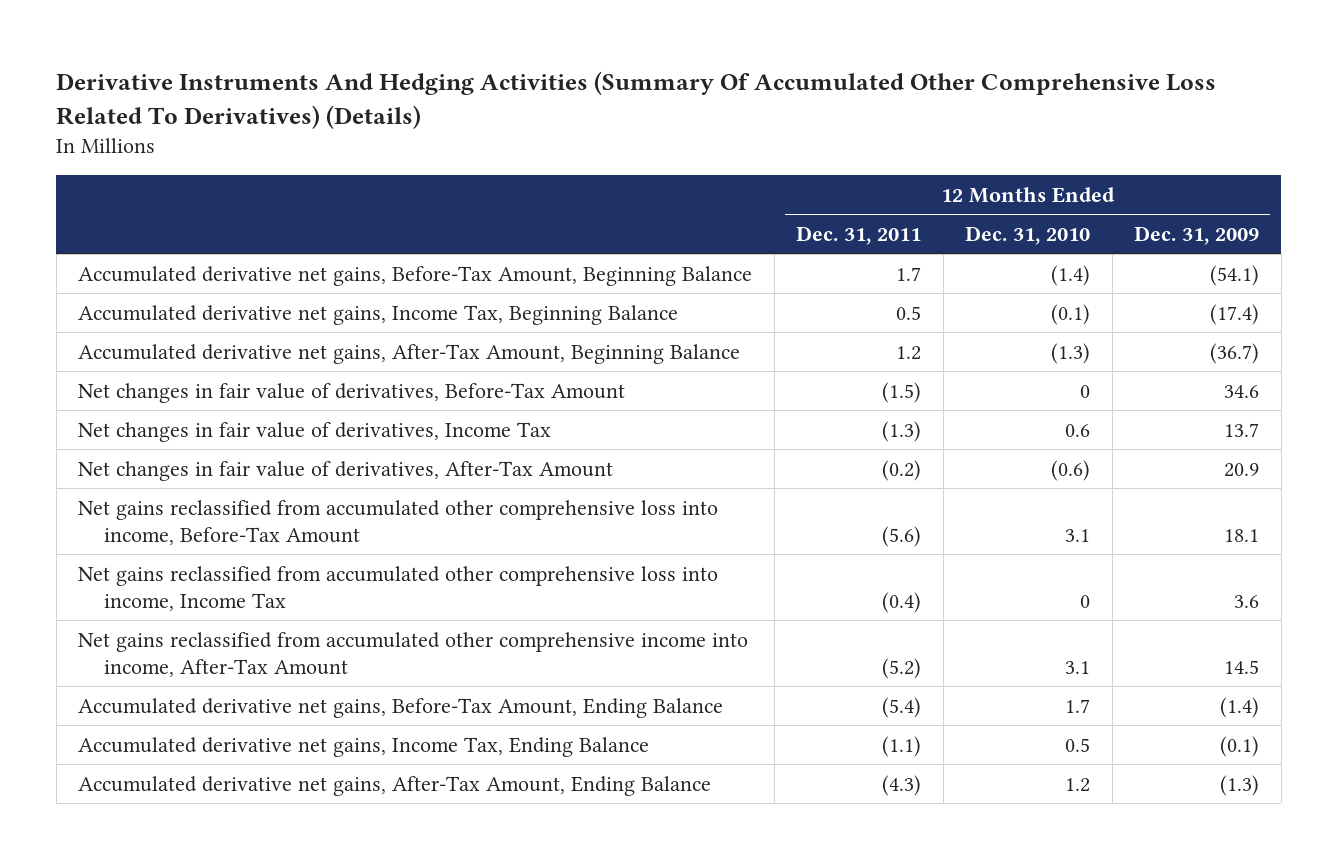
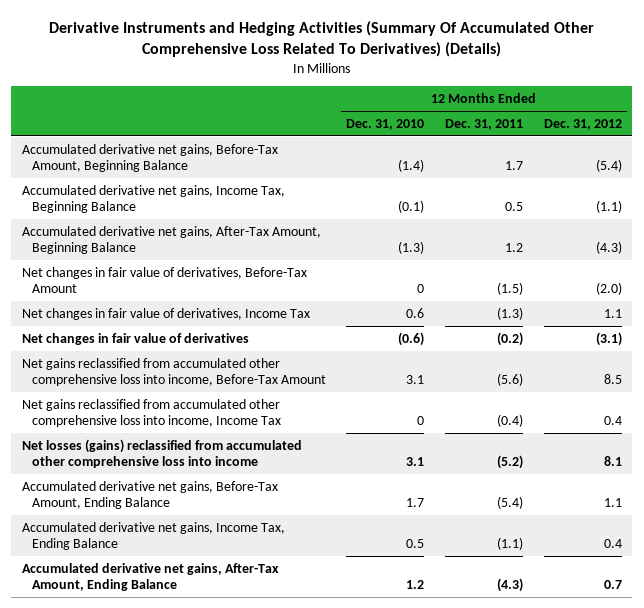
- Derivative Instruments And Hedging Activities (Summary Of Accumulated Other Comprehensive Loss Related To Derivatives) (Details)
+ Derivative Instruments and Hedging Activities (Summary Of Accumulated Other Comprehensive Loss Related To Derivatives) (Details)
- | 12 Months Ended Dec. 31, 2011 | 12 Months Ended Dec. 31, 2010 | 12 Months Ended Dec. 31, 2009
+ | 12 Months Ended Dec. 31, 2010 | 12 Months Ended Dec. 31, 2011 | 12 Months Ended Dec. 31, 2012
- Net changes in fair value of derivatives, After-Tax Amount | (0.2) | (0.6) | 20.9
+ Net changes in fair value of derivatives | (0.6) | (0.2) | (3.1)
- Net gains reclassified from accumulated other comprehensive income into income, After-Tax Amount | (5.2) | 3.1 | 14.5
+ Net losses (gains) reclassified from accumulated other comprehensive loss into income | 3.1 | (5.2) | 8.1

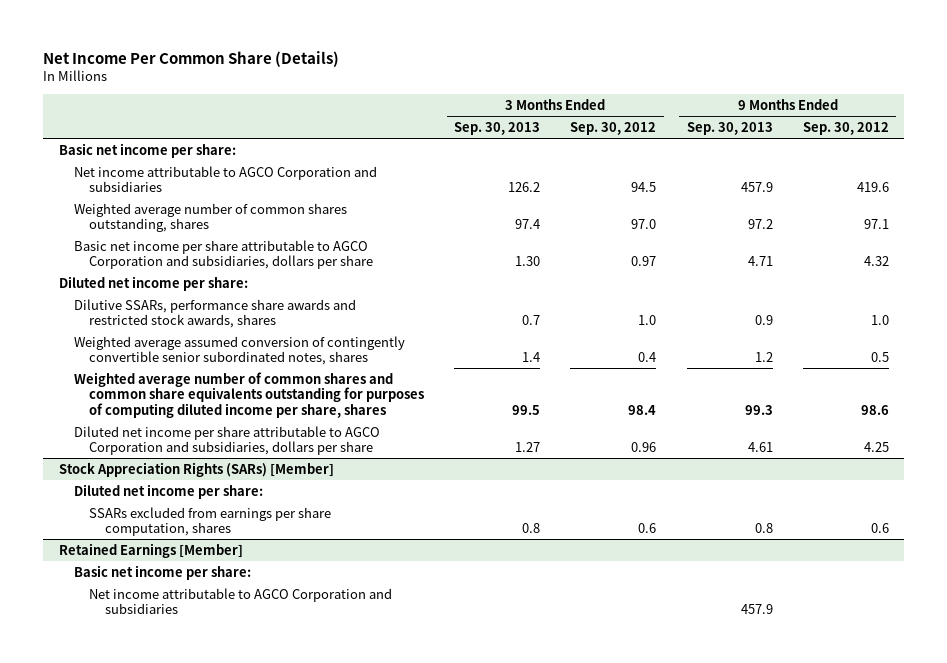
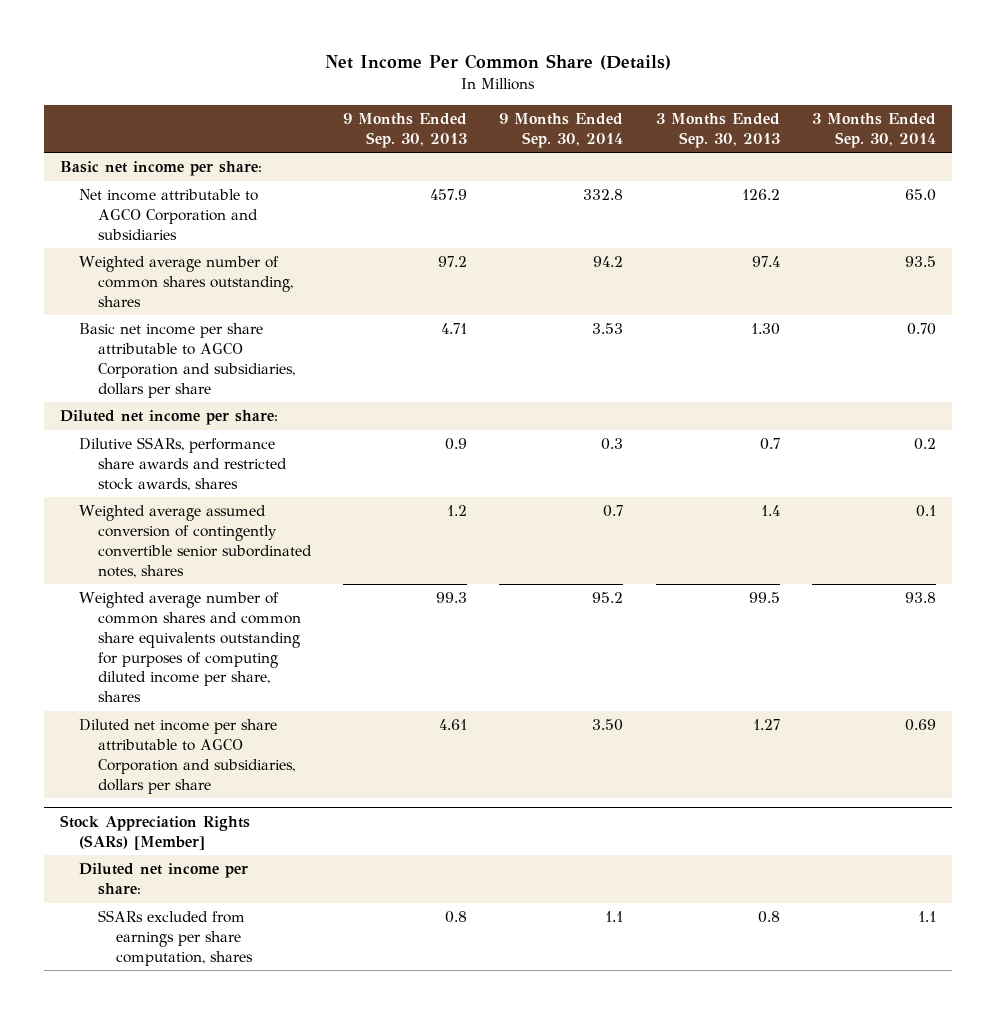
- | 3 Months Ended Sep. 30, 2013 | 3 Months Ended Sep. 30, 2012 | 9 Months Ended Sep. 30, 2013 | 9 Months Ended Sep. 30, 2012
+ | 9 Months Ended Sep. 30, 2013 | 9 Months Ended Sep. 30, 2014 | 3 Months Ended Sep. 30, 2013 | 3 Months Ended Sep. 30, 2014
- Retained Earnings [Member]
- Basic net income per share:
- Net income attributable to AGCO Corporation and subsidiaries | | | 457.9 |

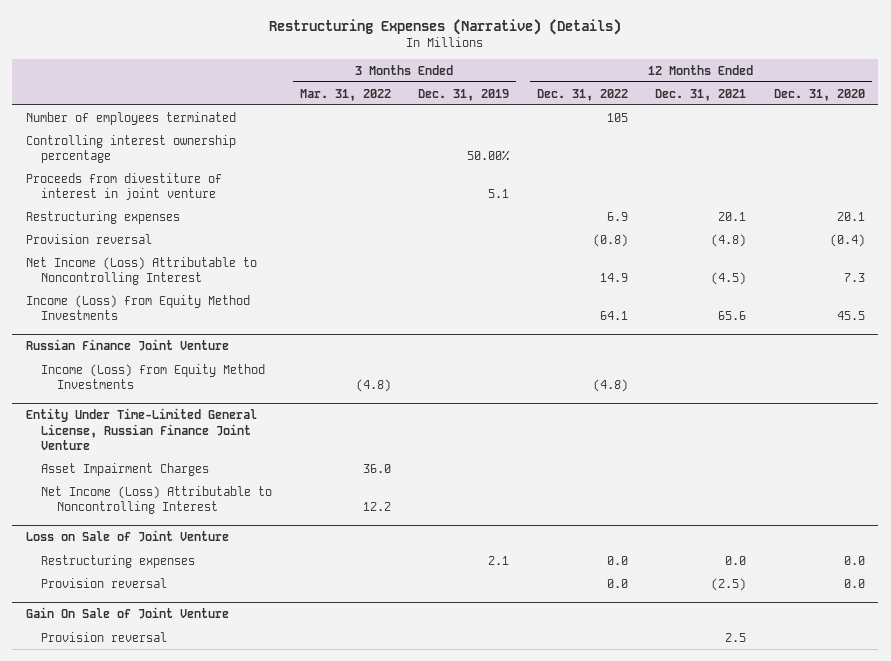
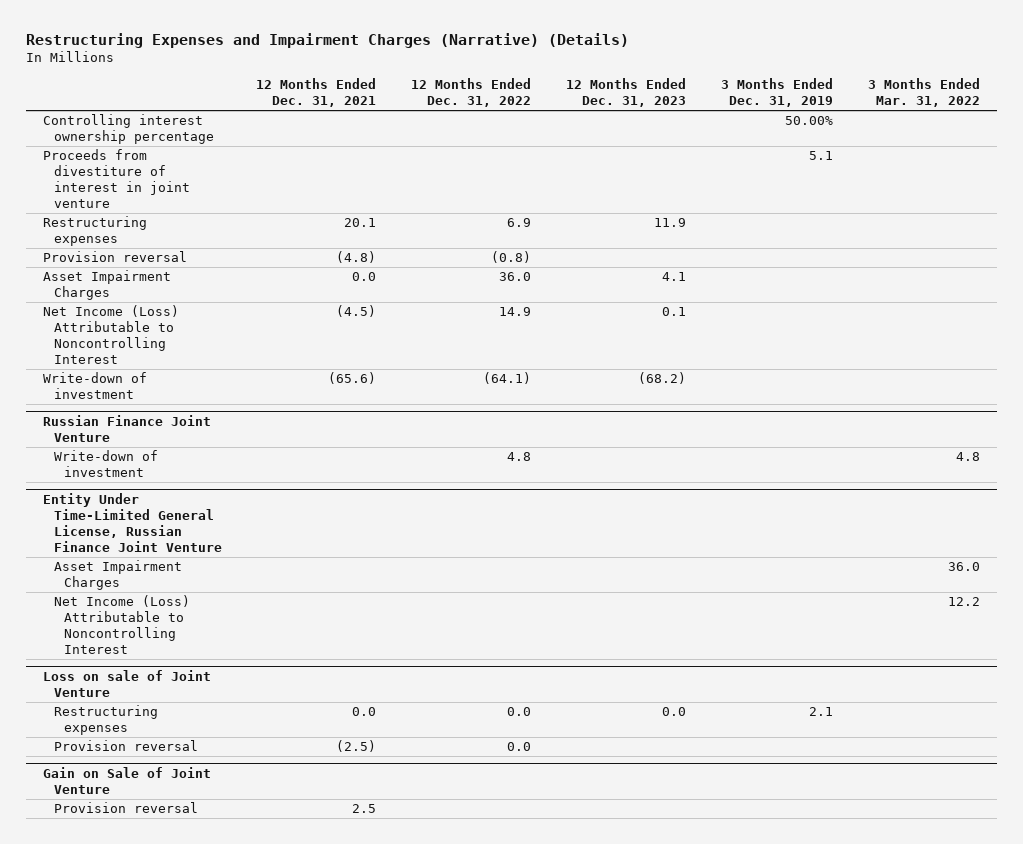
- Restructuring Expenses (Narrative) (Details)
+ Restructuring Expenses and Impairment Charges (Narrative) (Details)
- | 3 Months Ended Mar. 31, 2022 | 3 Months Ended Dec. 31, 2019 | 12 Months Ended Dec. 31, 2022 | 12 Months Ended Dec. 31, 2021 | 12 Months Ended Dec. 31, 2020
+ | 12 Months Ended Dec. 31, 2021 | 12 Months Ended Dec. 31, 2022 | 12 Months Ended Dec. 31, 2023 | 3 Months Ended Dec. 31, 2019 | 3 Months Ended Mar. 31, 2022
- Number of employees terminated | | | 105 | |
+ Asset Impairment Charges | 0.0 | 36.0 | 4.1 | |
- Income (Loss) from Equity Method Investments | | | 64.1 | 65.6 | 45.5
+ Write-down of investment | (65.6) | (64.1) | (68.2) | |
@ Russian Finance Joint Venture
- Income (Loss) from Equity Method Investments | (4.8) | | (4.8) | |
+ Write-down of investment | | 4.8 | | | 4.8
- Loss on Sale of Joint Venture
+ Loss on sale of Joint Venture
- Gain On Sale of Joint Venture
+ Gain on Sale of Joint Venture

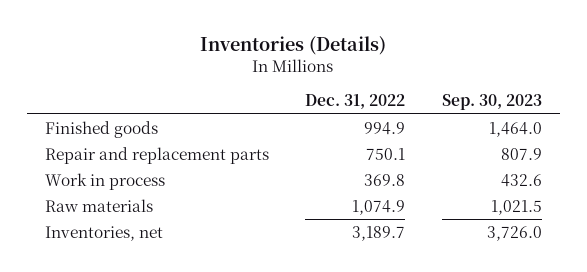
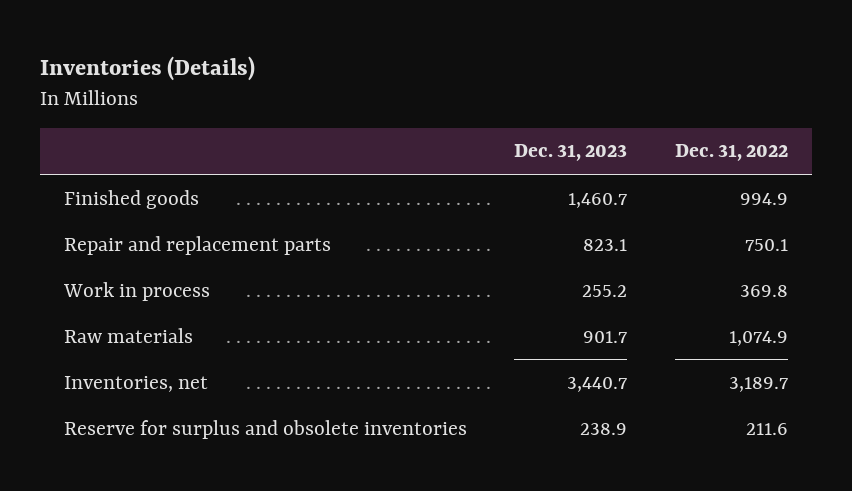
- | Dec. 31, 2022 | Sep. 30, 2023
+ | Dec. 31, 2023 | Dec. 31, 2022
+ Reserve for surplus and obsolete inventories | 238.9 | 211.6

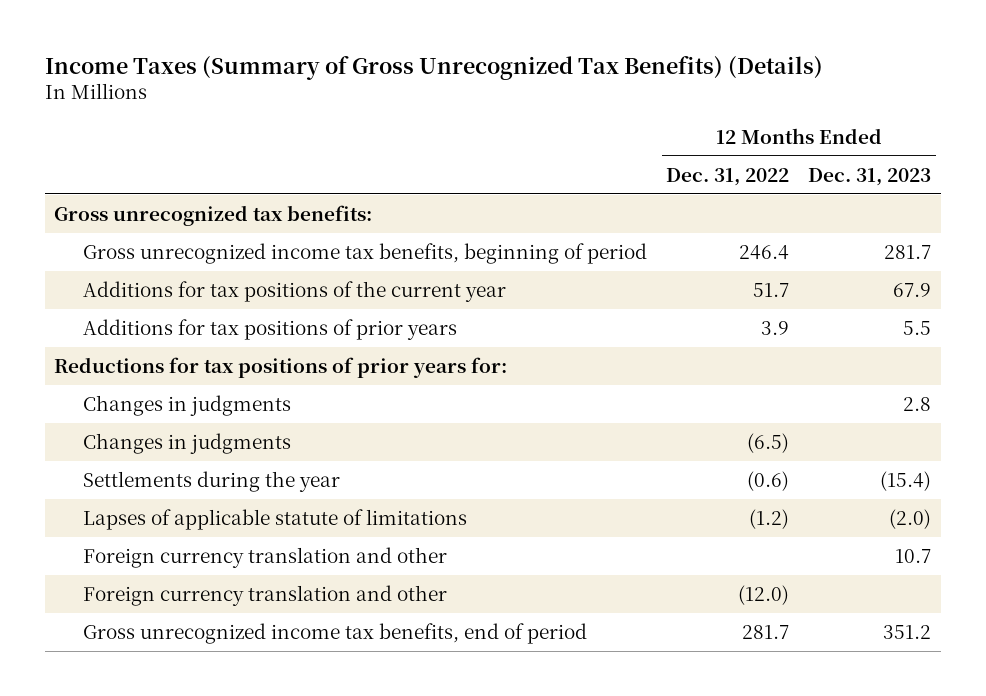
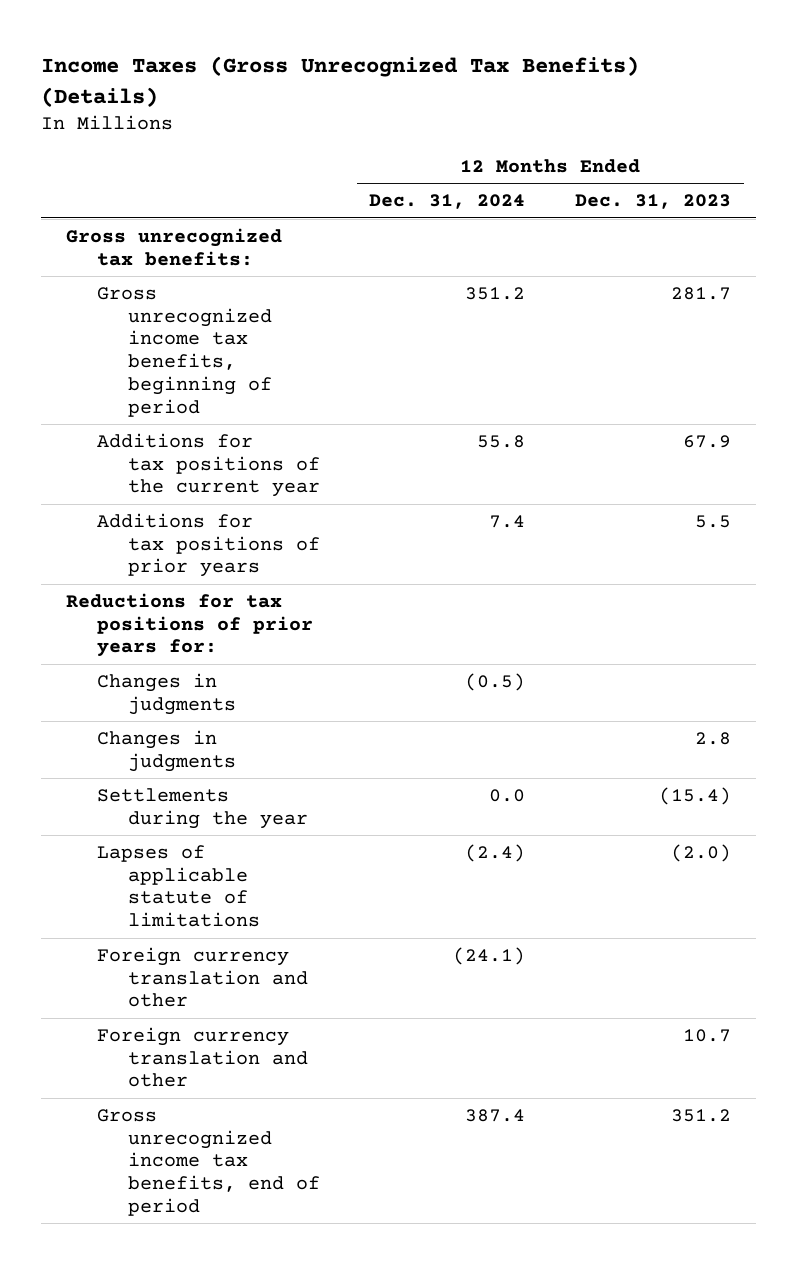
- Income Taxes (Summary of Gross Unrecognized Tax Benefits) (Details)
+ Income Taxes (Gross Unrecognized Tax Benefits) (Details)
- | 12 Months Ended Dec. 31, 2022 | 12 Months Ended Dec. 31, 2023
+ | 12 Months Ended Dec. 31, 2024 | 12 Months Ended Dec. 31, 2023
moved down: Changes in judgments | | 2.8
moved down: Foreign currency translation and other | | 10.7

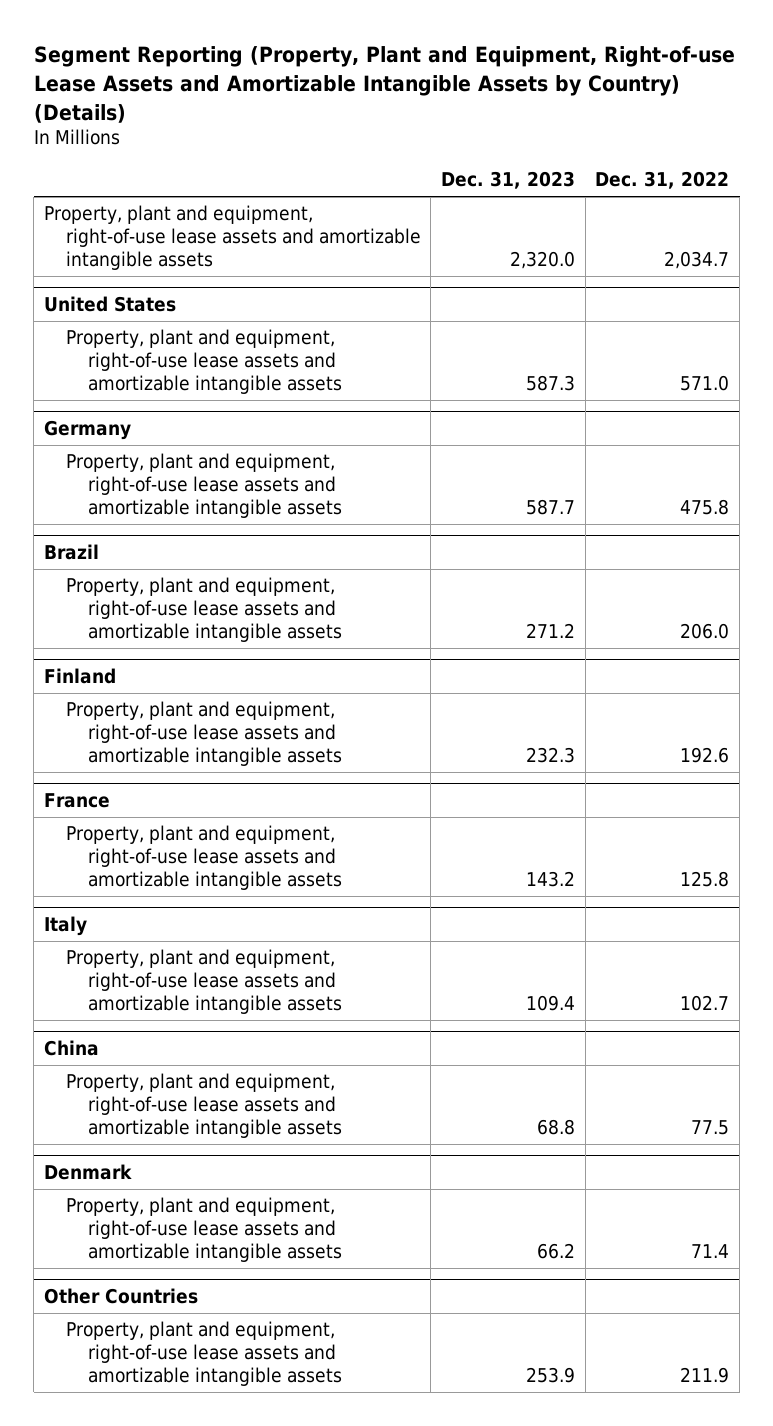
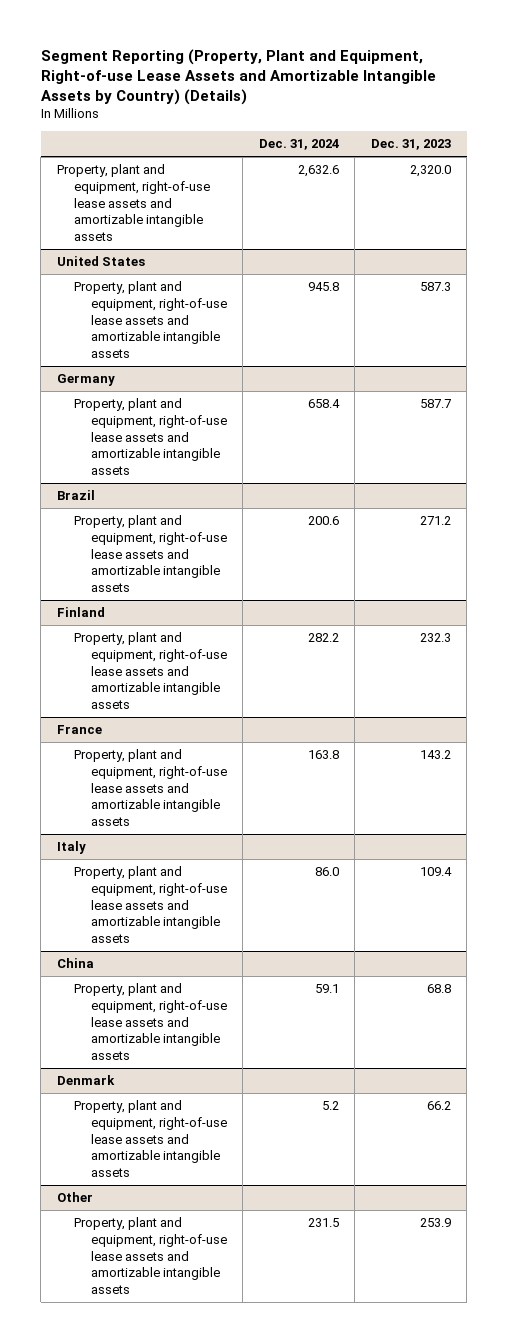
- | Dec. 31, 2023 | Dec. 31, 2022
+ | Dec. 31, 2024 | Dec. 31, 2023
- Other Countries
+ Other

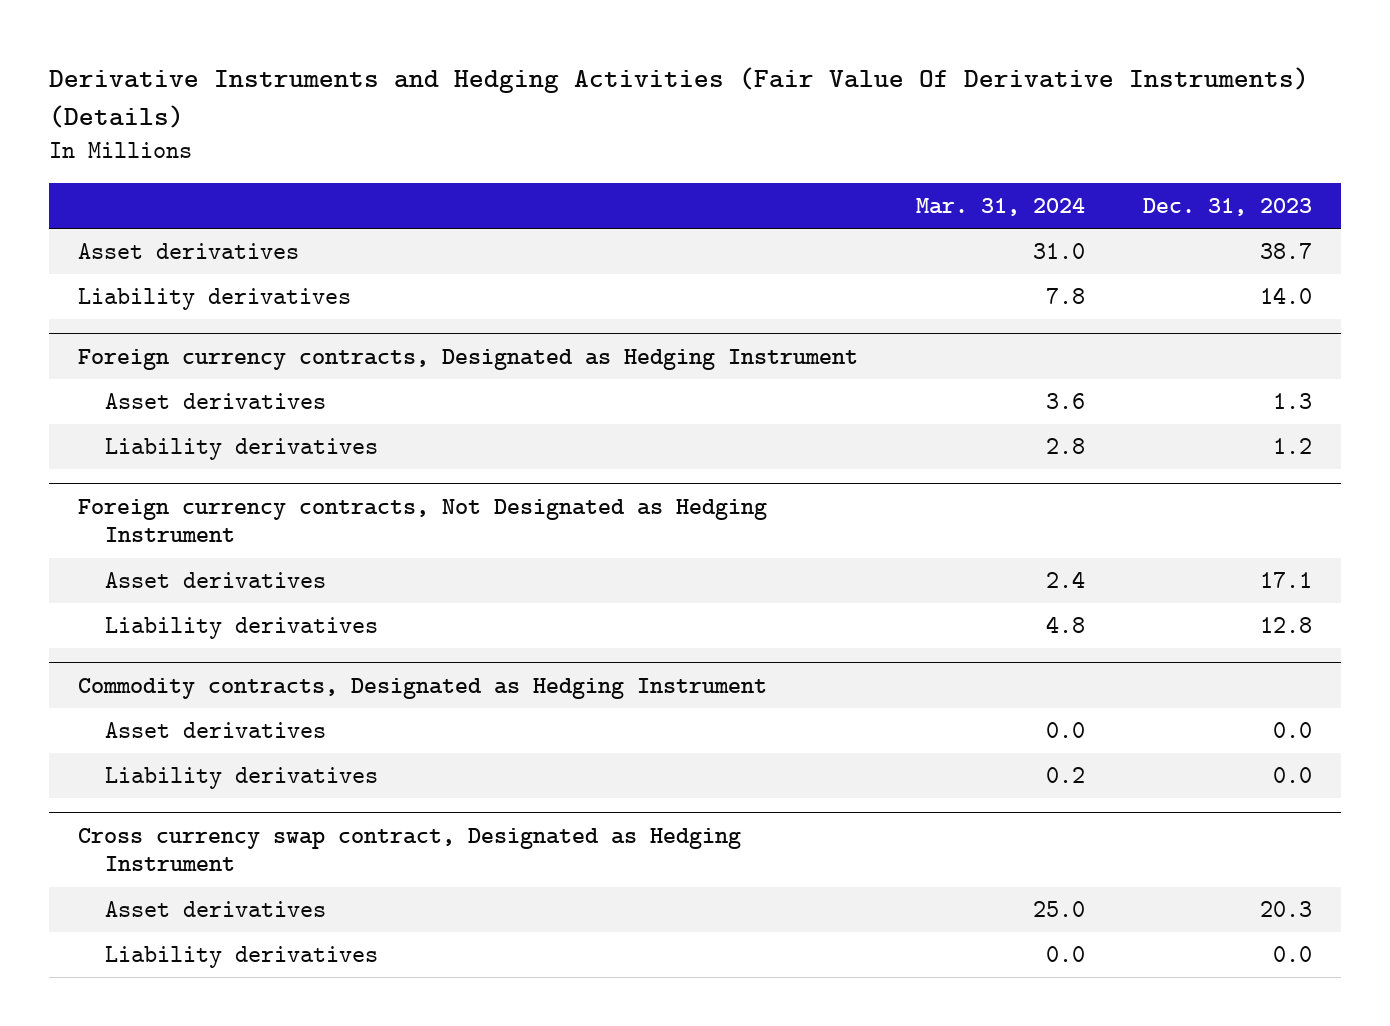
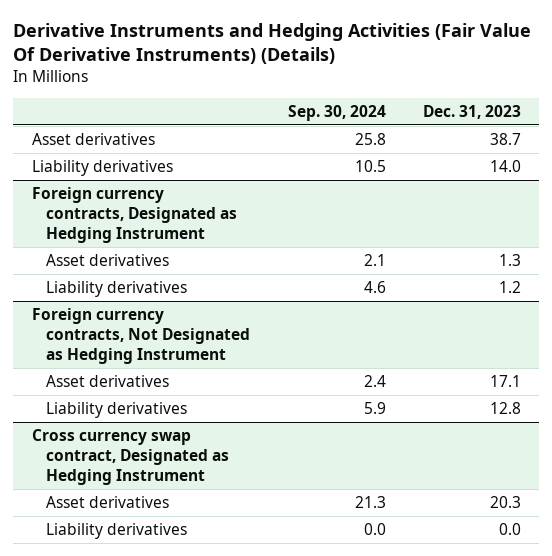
- | Mar. 31, 2024 | Dec. 31, 2023
+ | Sep. 30, 2024 | Dec. 31, 2023
- Commodity contracts, Designated as Hedging Instrument
- Asset derivatives | 0.0 | 0.0
- Liability derivatives | 0.2 | 0.0

